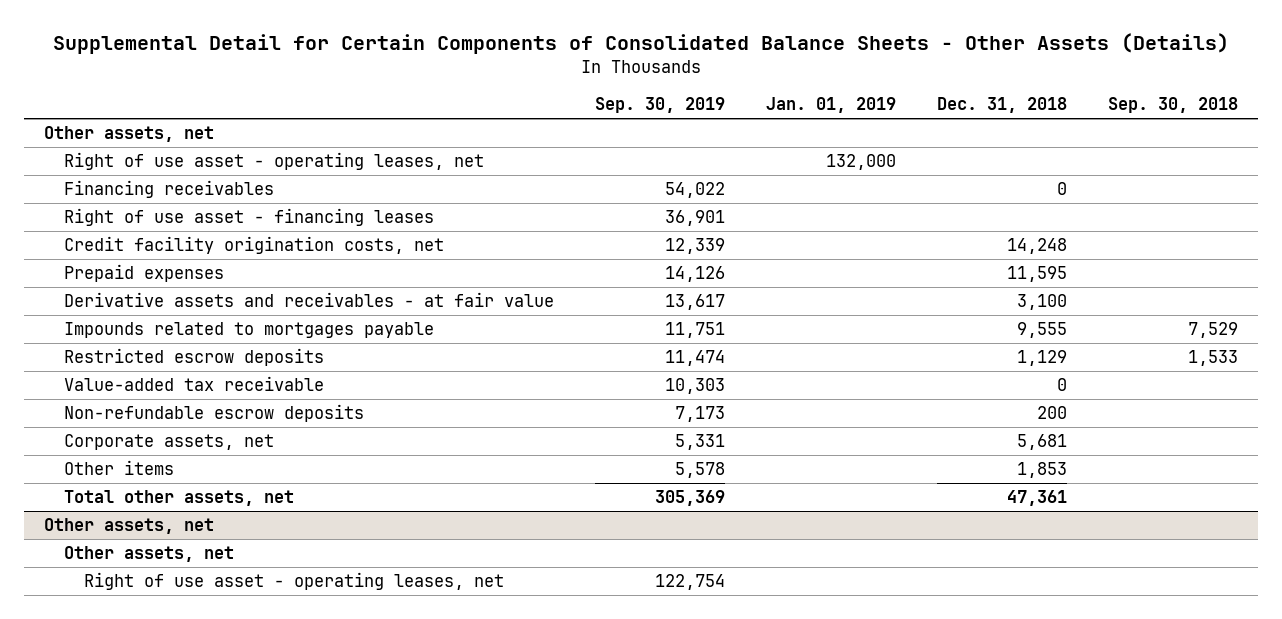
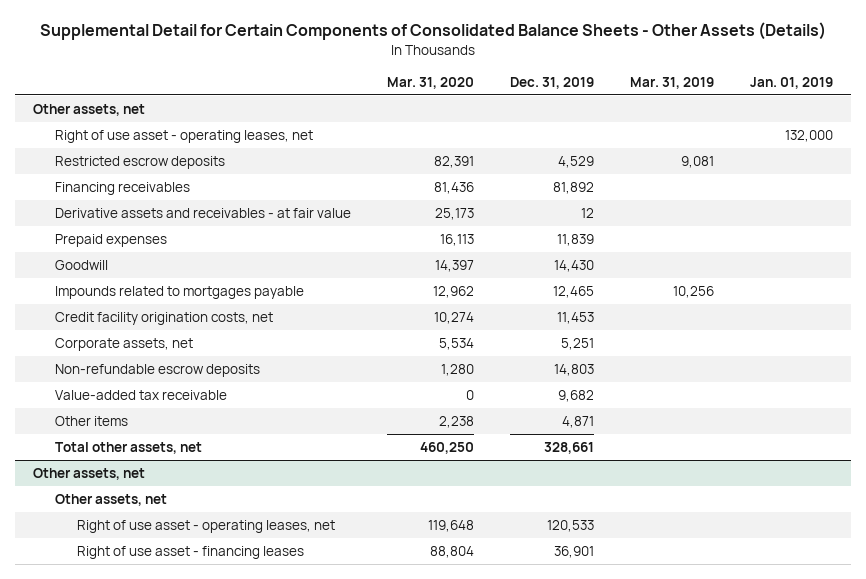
- | Sep. 30, 2019 | Jan. 01, 2019 | Dec. 31, 2018 | Sep. 30, 2018
+ | Mar. 31, 2020 | Dec. 31, 2019 | Mar. 31, 2019 | Jan. 01, 2019
moved up: Restricted escrow deposits | 82,391 | 4,529 | 9,081 |
- Right of use asset - financing leases | 36,901 | | |
moved down: Prepaid expenses | 16,113 | 11,839 | |
+ Goodwill | 14,397 | 14,430 | |
moved down: Credit facility origination costs, net | 10,274 | 11,453 | |
moved down: Non-refundable escrow deposits | 1,280 | 14,803 | |
moved down: Value-added tax receivable | 0 | 9,682 | |
@ Other assets, net
+ Right of use asset - financing leases | 88,804 | 36,901 | |

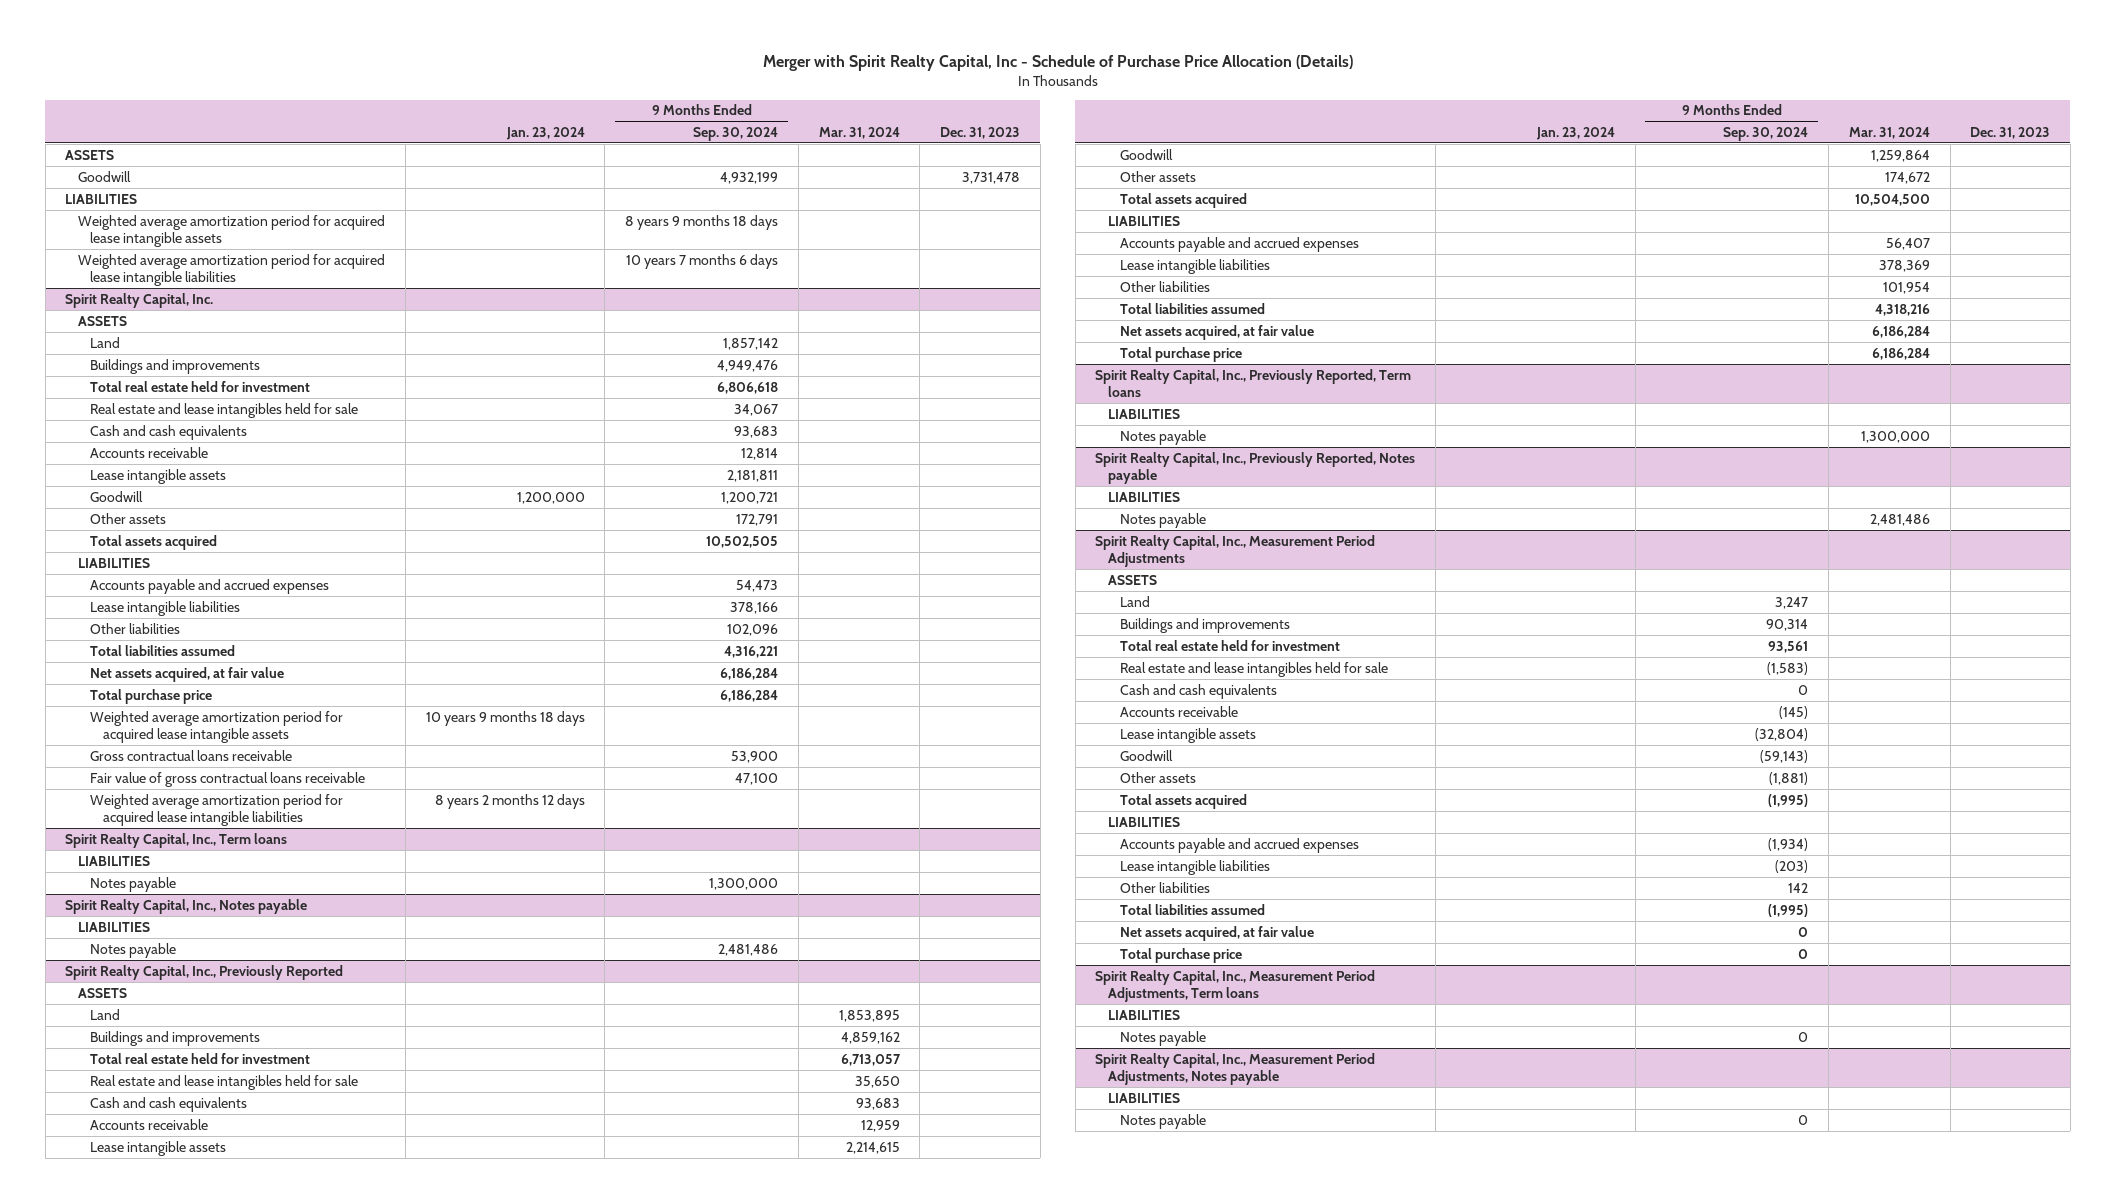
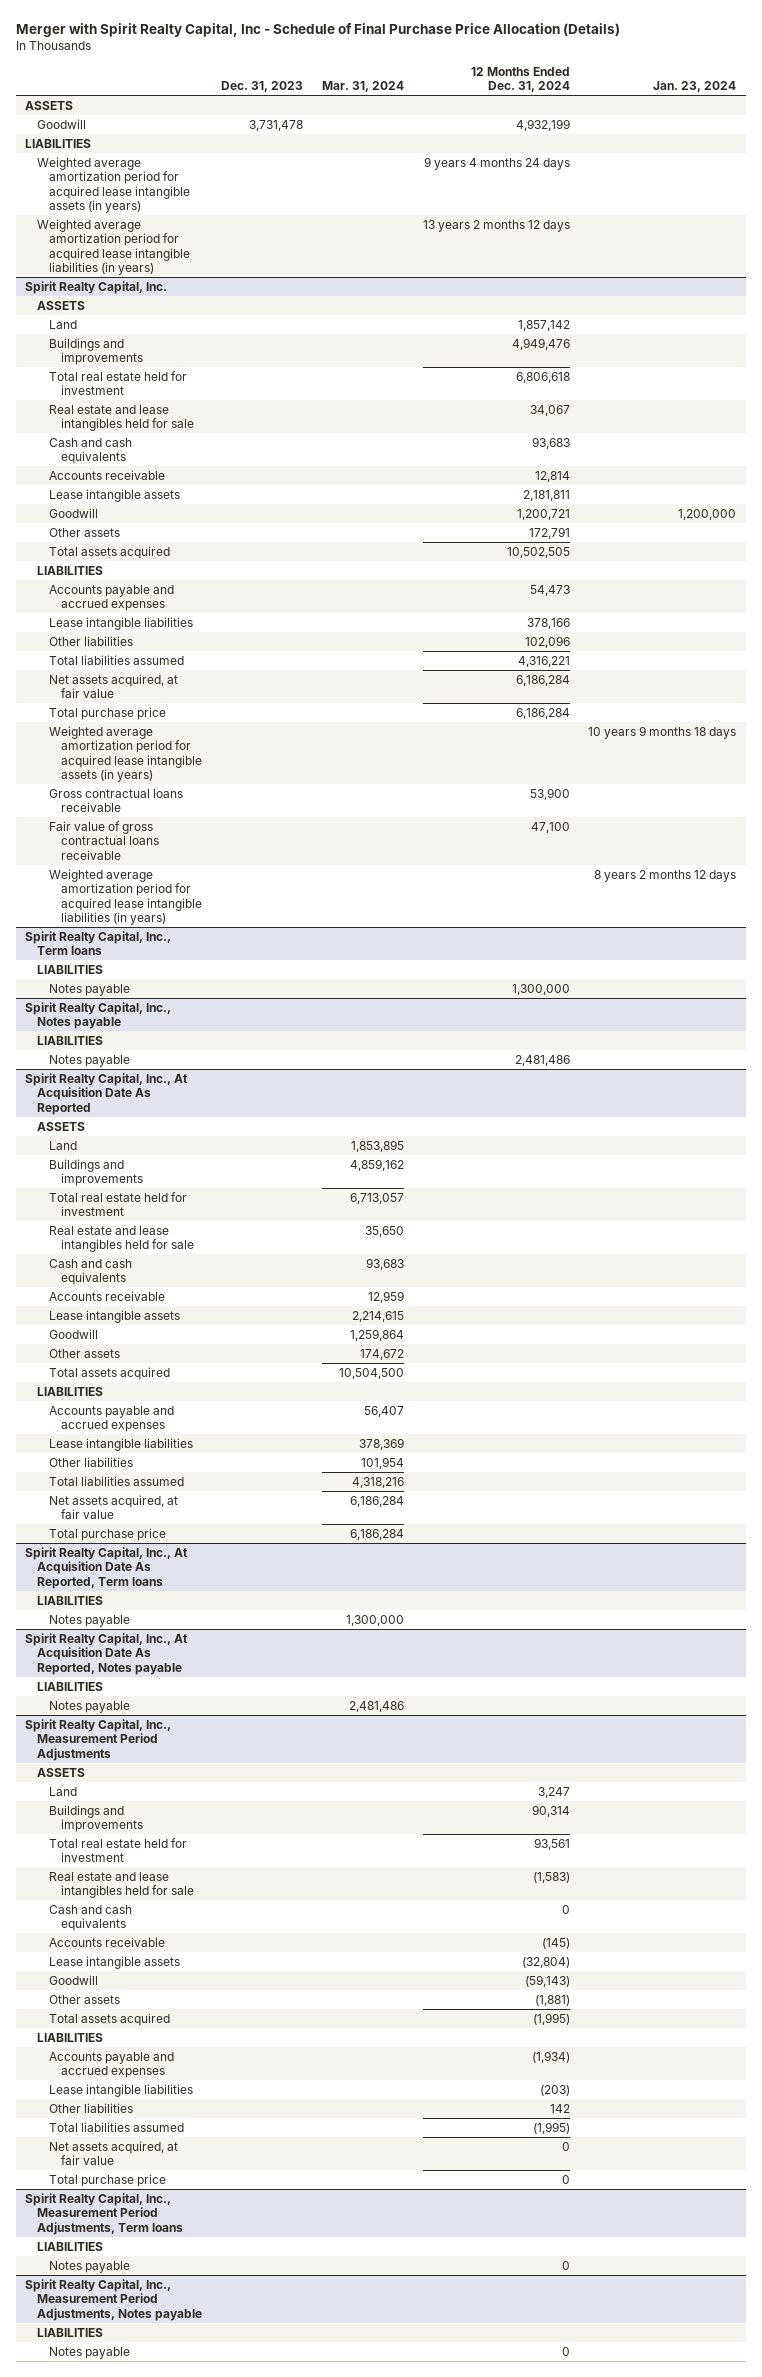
- Merger with Spirit Realty Capital, Inc - Schedule of Purchase Price Allocation (Details)
+ Merger with Spirit Realty Capital, Inc - Schedule of Final Purchase Price Allocation (Details)
- | Jan. 23, 2024 | 9 Months Ended Sep. 30, 2024 | Mar. 31, 2024 | Dec. 31, 2023
+ | Dec. 31, 2023 | Mar. 31, 2024 | 12 Months Ended Dec. 31, 2024 | Jan. 23, 2024
- Weighted average amortization period for acquired lease intangible assets | | 8 years 9 months 18 days | |
- Weighted average amortization period for acquired lease intangible liabilities | | 10 years 7 months 6 days | |
+ Weighted average amortization period for acquired lease intangible assets (in years) | | | 9 years 4 months 24 days |
+ Weighted average amortization period for acquired lease intangible liabilities (in years) | | | 13 years 2 months 12 days |
@ Spirit Realty Capital, Inc.
- Weighted average amortization period for acquired lease intangible assets | 10 years 9 months 18 days | | |
+ Weighted average amortization period for acquired lease intangible assets (in years) | | | | 10 years 9 months 18 days
- Weighted average amortization period for acquired lease intangible liabilities | 8 years 2 months 12 days | | |
+ Weighted average amortization period for acquired lease intangible liabilities (in years) | | | | 8 years 2 months 12 days
- Spirit Realty Capital, Inc., Previously Reported
+ Spirit Realty Capital, Inc., At Acquisition Date As Reported
- Spirit Realty Capital, Inc., Previously Reported, Term loans
+ Spirit Realty Capital, Inc., At Acquisition Date As Reported, Term loans
- Spirit Realty Capital, Inc., Previously Reported, Notes payable
+ Spirit Realty Capital, Inc., At Acquisition Date As Reported, Notes payable

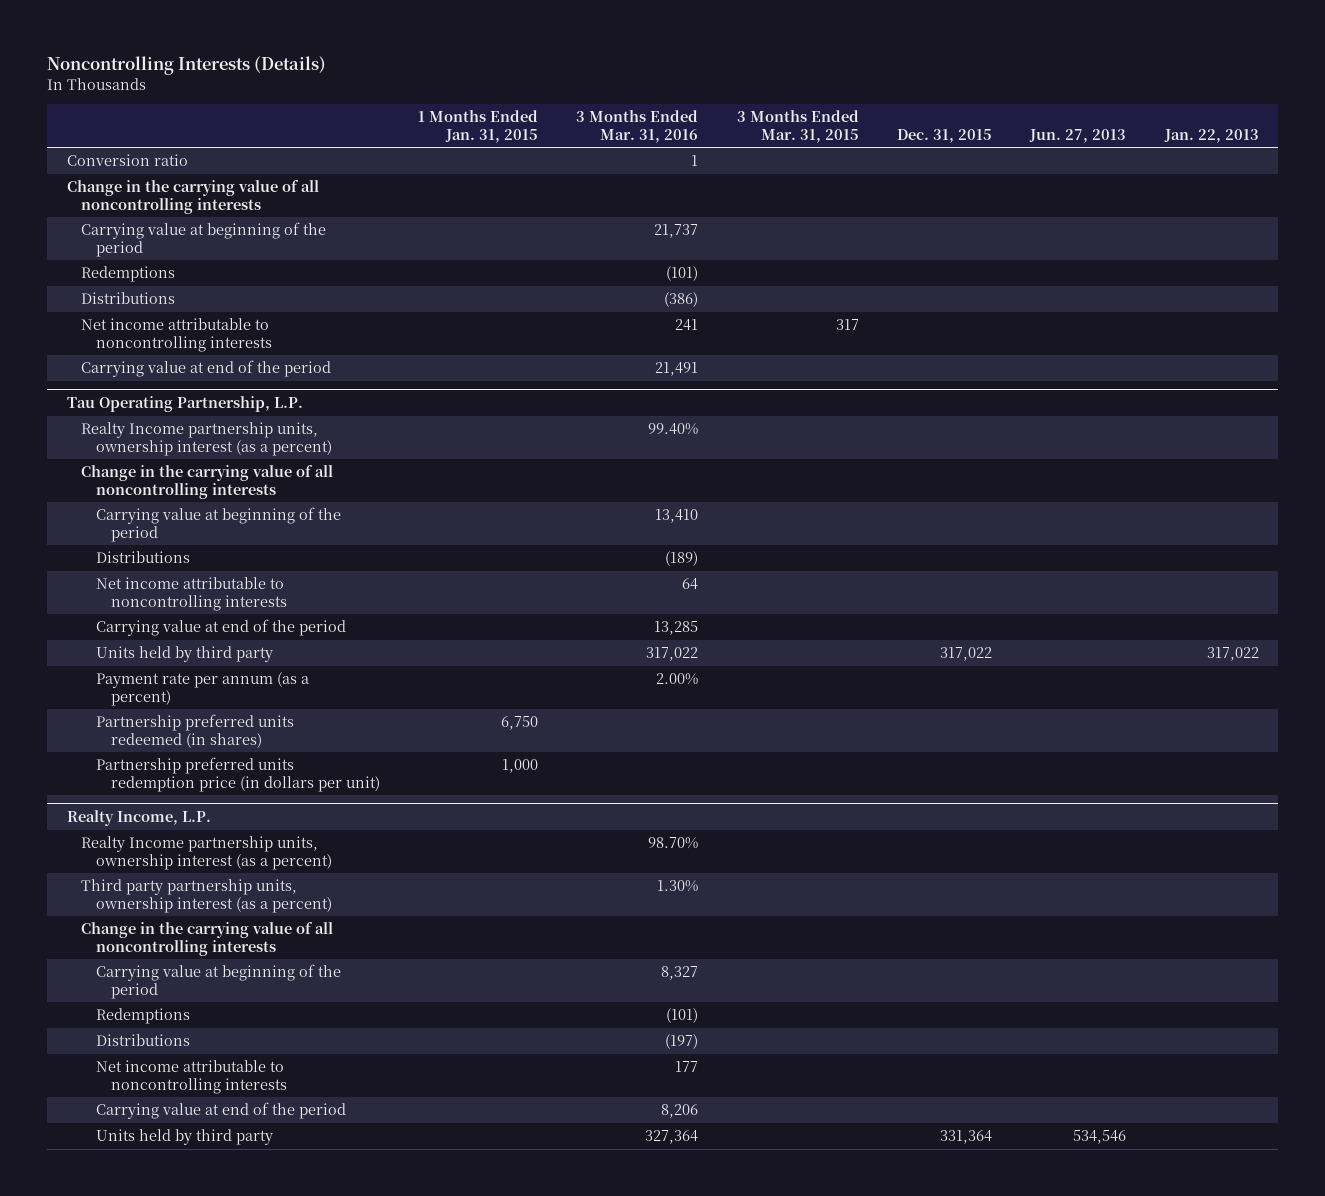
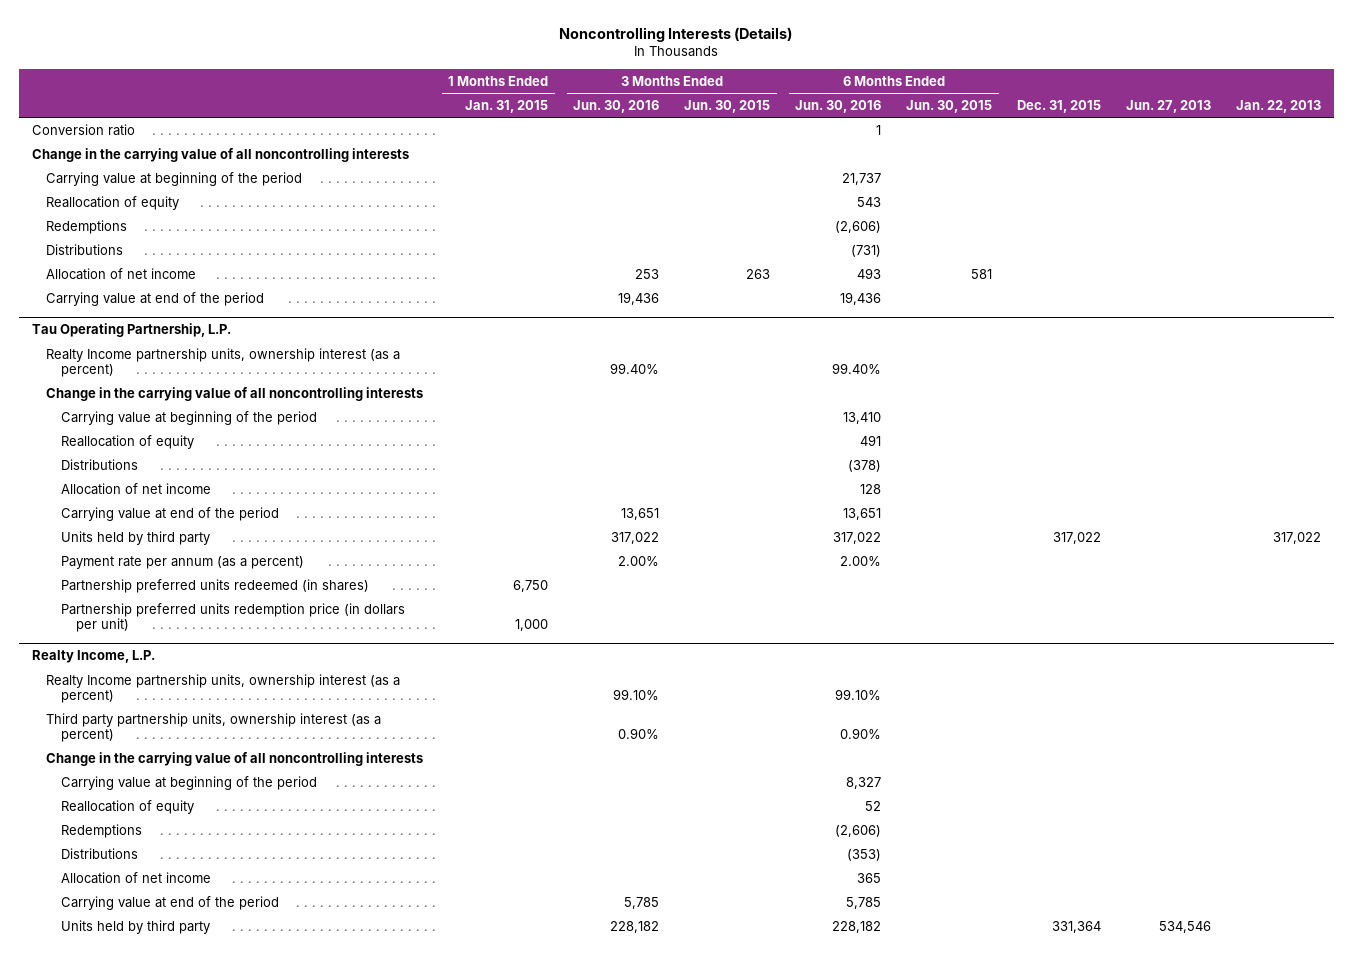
- | 1 Months Ended Jan. 31, 2015 | 3 Months Ended Mar. 31, 2016 | 3 Months Ended Mar. 31, 2015 | Dec. 31, 2015 | Jun. 27, 2013 | Jan. 22, 2013
+ | 1 Months Ended Jan. 31, 2015 | 3 Months Ended Jun. 30, 2016 | 3 Months Ended Jun. 30, 2015 | 6 Months Ended Jun. 30, 2016 | 6 Months Ended Jun. 30, 2015 | Dec. 31, 2015 | Jun. 27, 2013 | Jan. 22, 2013
+ Reallocation of equity | | | | 543 | | | |
- Net income attributable to noncontrolling interests | | 241 | 317 | | |
+ Allocation of net income | | 253 | 263 | 493 | 581 | | |
@ Tau Operating Partnership, L.P.
+ Reallocation of equity | | | | 491 | | | |
- Net income attributable to noncontrolling interests | | 64 | | | |
+ Allocation of net income | | | | 128 | | | |
@ Realty Income, L.P.
+ Reallocation of equity | | | | 52 | | | |
- Net income attributable to noncontrolling interests | | 177 | | | |
+ Allocation of net income | | | | 365 | | | |

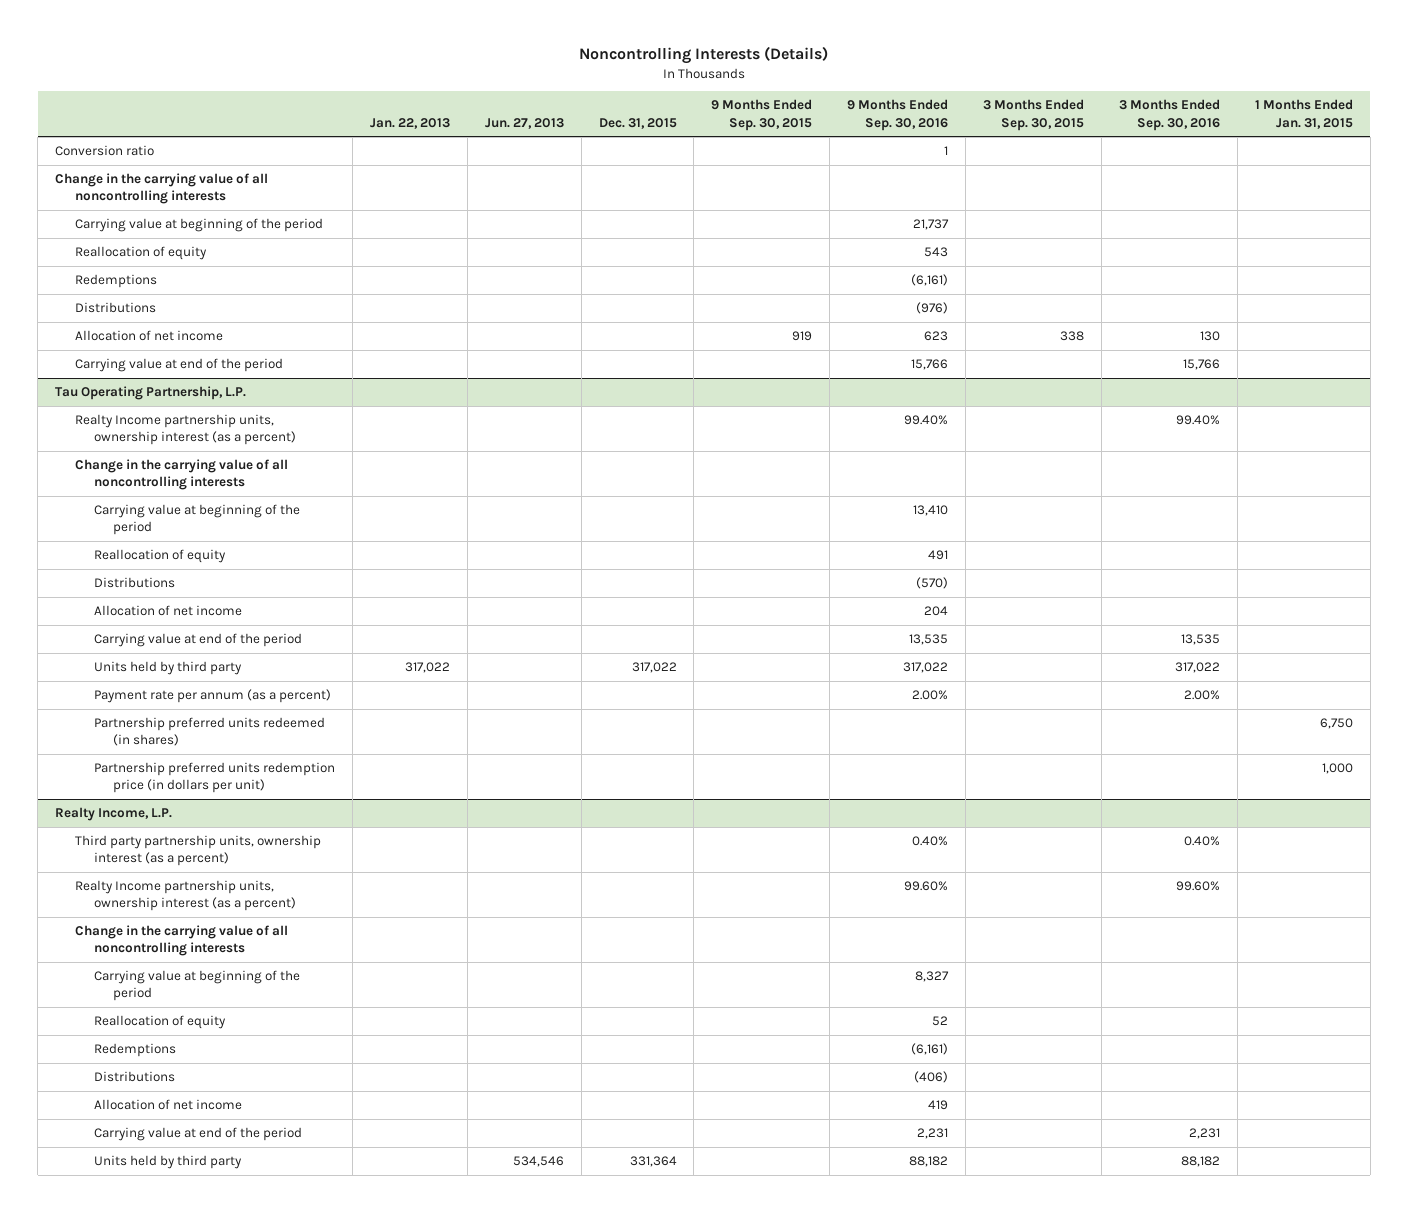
- | 1 Months Ended Jan. 31, 2015 | 3 Months Ended Jun. 30, 2016 | 3 Months Ended Jun. 30, 2015 | 6 Months Ended Jun. 30, 2016 | 6 Months Ended Jun. 30, 2015 | Dec. 31, 2015 | Jun. 27, 2013 | Jan. 22, 2013
+ | Jan. 22, 2013 | Jun. 27, 2013 | Dec. 31, 2015 | 9 Months Ended Sep. 30, 2015 | 9 Months Ended Sep. 30, 2016 | 3 Months Ended Sep. 30, 2015 | 3 Months Ended Sep. 30, 2016 | 1 Months Ended Jan. 31, 2015
@ Realty Income, L.P.
moved down: Realty Income partnership units, ownership interest (as a percent) | | | | | 99.60% | | 99.60% |

